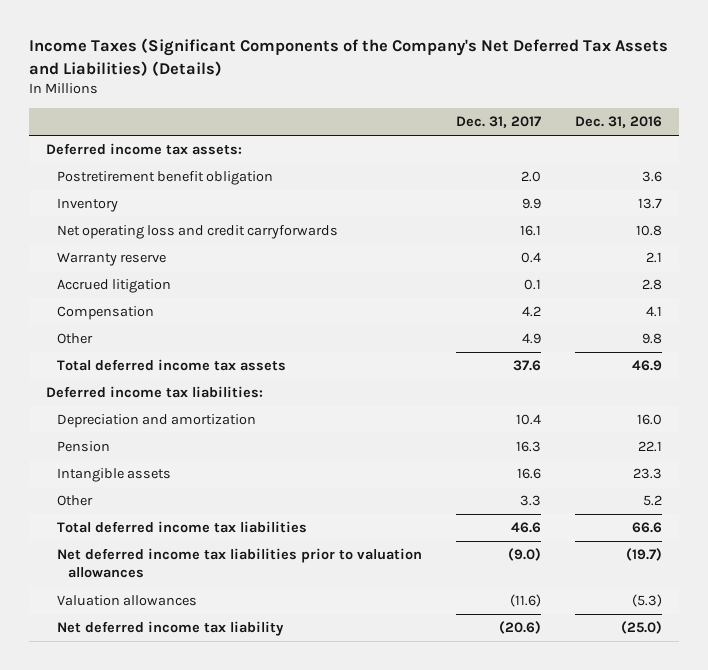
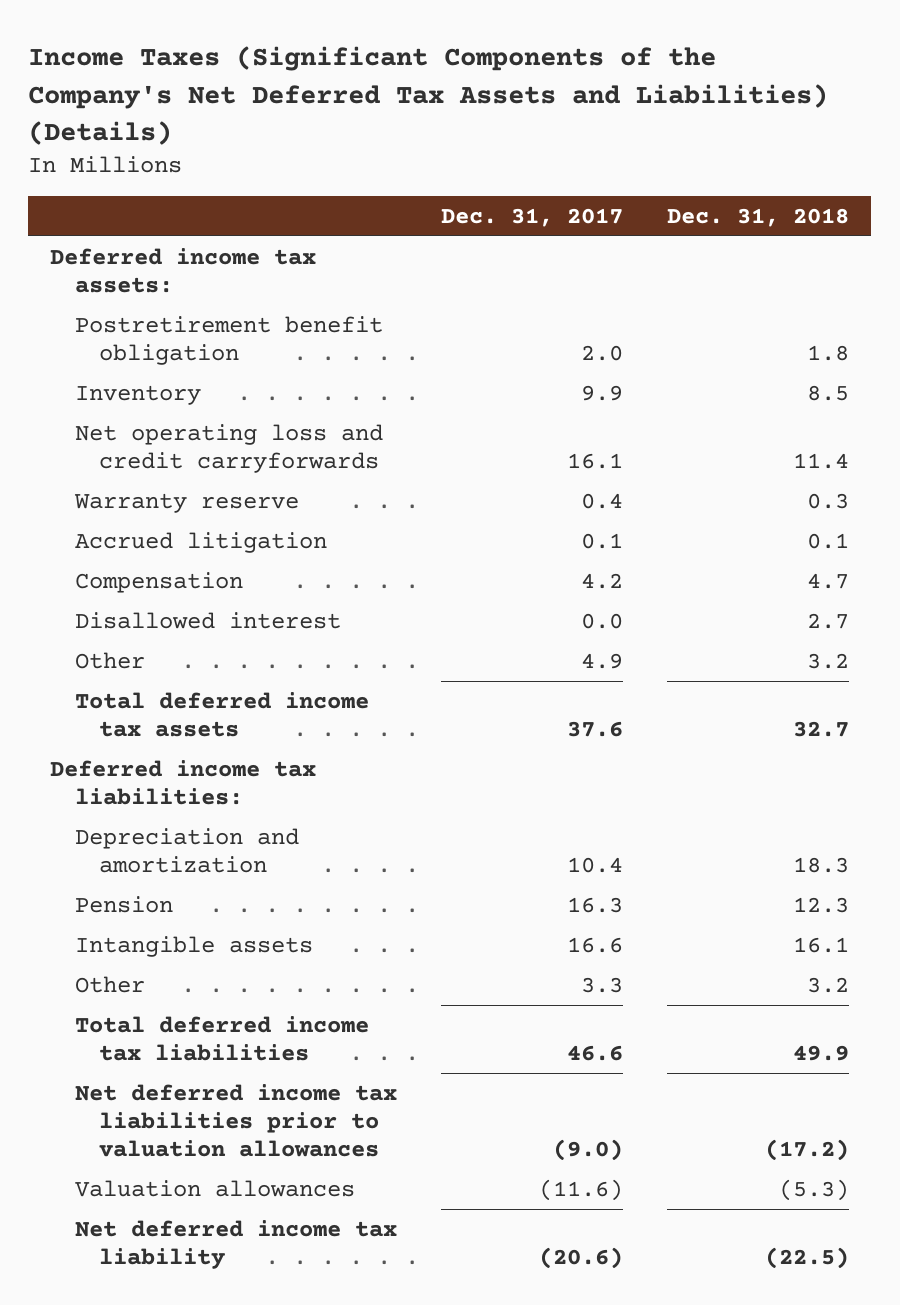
- | Dec. 31, 2017 | Dec. 31, 2016
+ | Dec. 31, 2017 | Dec. 31, 2018
+ Disallowed interest | 0.0 | 2.7

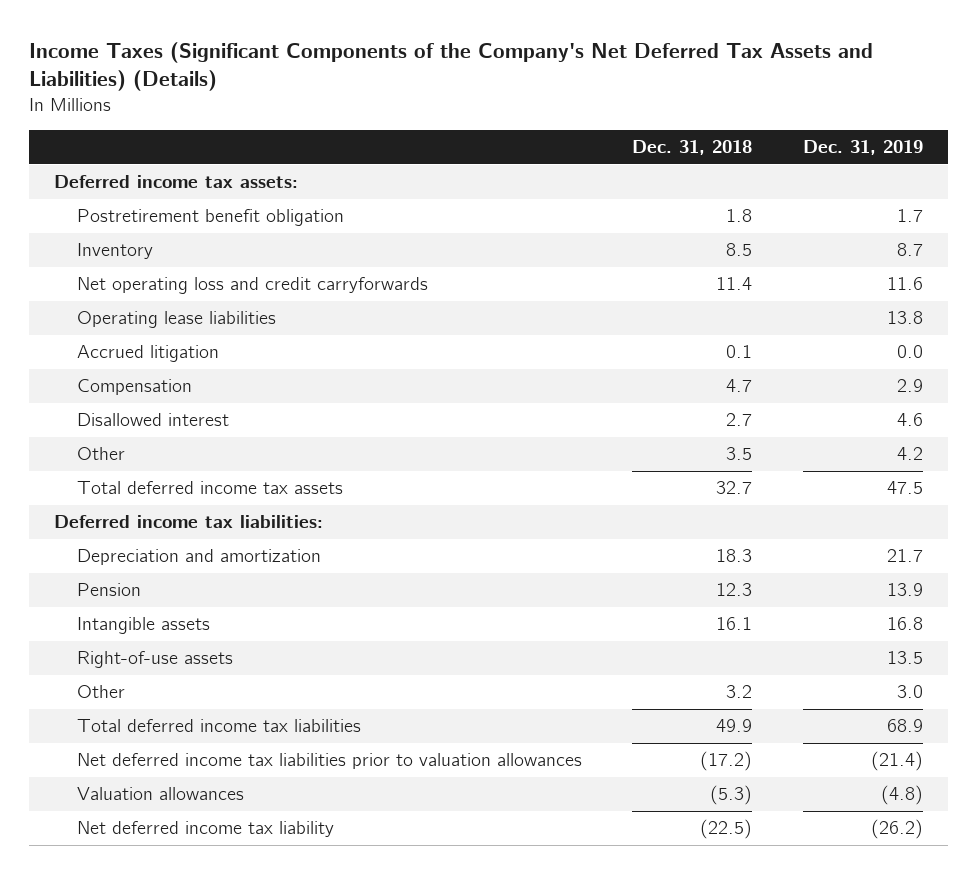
- | Dec. 31, 2017 | Dec. 31, 2018
+ | Dec. 31, 2018 | Dec. 31, 2019
- Warranty reserve | 0.4 | 0.3
+ Operating lease liabilities | | 13.8
- Other | 4.9 | 3.2
+ Other | 3.5 | 4.2
+ Right-of-use assets | | 13.5

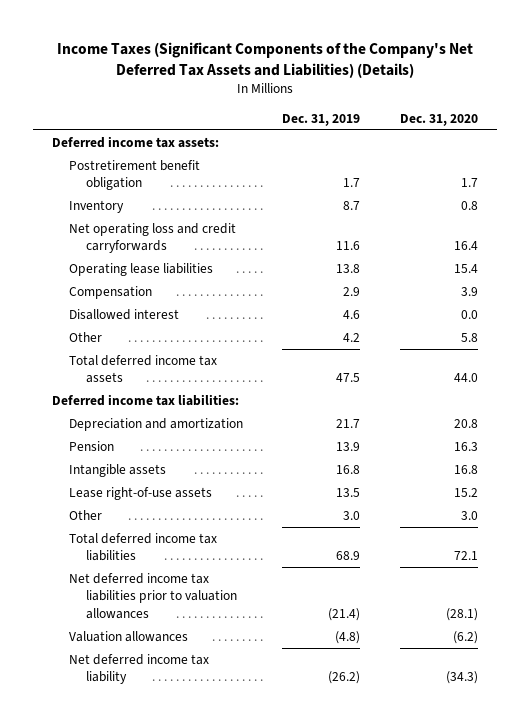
- | Dec. 31, 2018 | Dec. 31, 2019
+ | Dec. 31, 2019 | Dec. 31, 2020
- Accrued litigation | 0.1 | 0.0
- Right-of-use assets | | 13.5
+ Lease right-of-use assets | 13.5 | 15.2

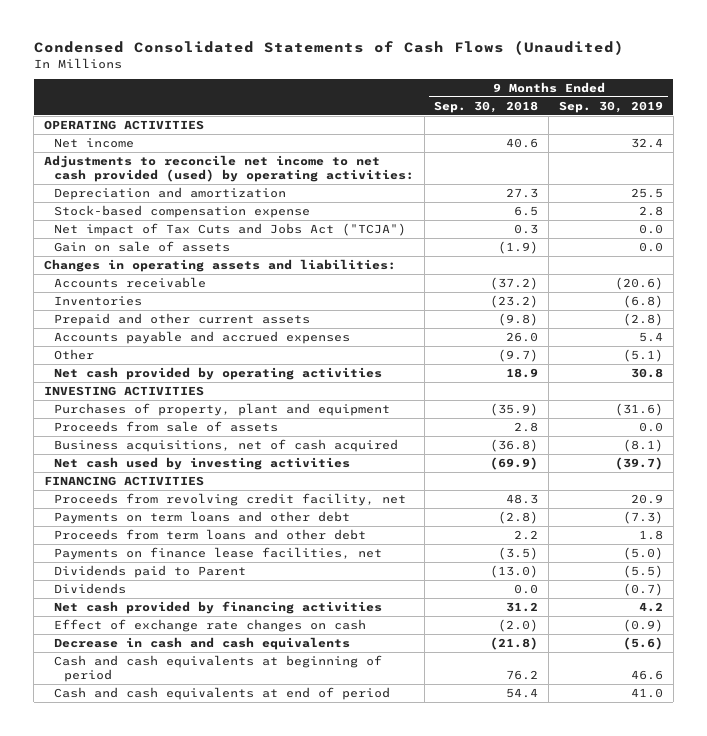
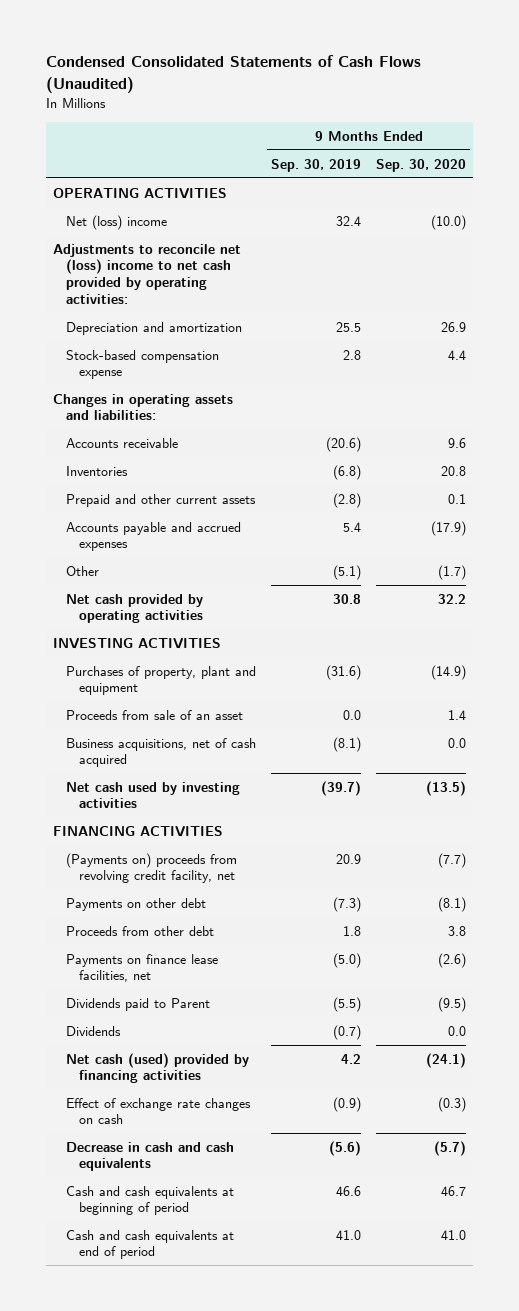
- | 9 Months Ended Sep. 30, 2018 | 9 Months Ended Sep. 30, 2019
+ | 9 Months Ended Sep. 30, 2019 | 9 Months Ended Sep. 30, 2020
- Net income | 40.6 | 32.4
- Adjustments to reconcile net income to net cash provided (used) by operating activities:
+ Net (loss) income | 32.4 | (10.0)
+ Adjustments to reconcile net (loss) income to net cash provided by operating activities:
- Net impact of Tax Cuts and Jobs Act ("TCJA") | 0.3 | 0.0
- Gain on sale of assets | (1.9) | 0.0
- Proceeds from sale of assets | 2.8 | 0.0
+ Proceeds from sale of an asset | 0.0 | 1.4
- Proceeds from revolving credit facility, net | 48.3 | 20.9
- Payments on term loans and other debt | (2.8) | (7.3)
- Proceeds from term loans and other debt | 2.2 | 1.8
+ (Payments on) proceeds from revolving credit facility, net | 20.9 | (7.7)
+ Payments on other debt | (7.3) | (8.1)
+ Proceeds from other debt | 1.8 | 3.8
- Net cash provided by financing activities | 31.2 | 4.2
+ Net cash (used) provided by financing activities | 4.2 | (24.1)

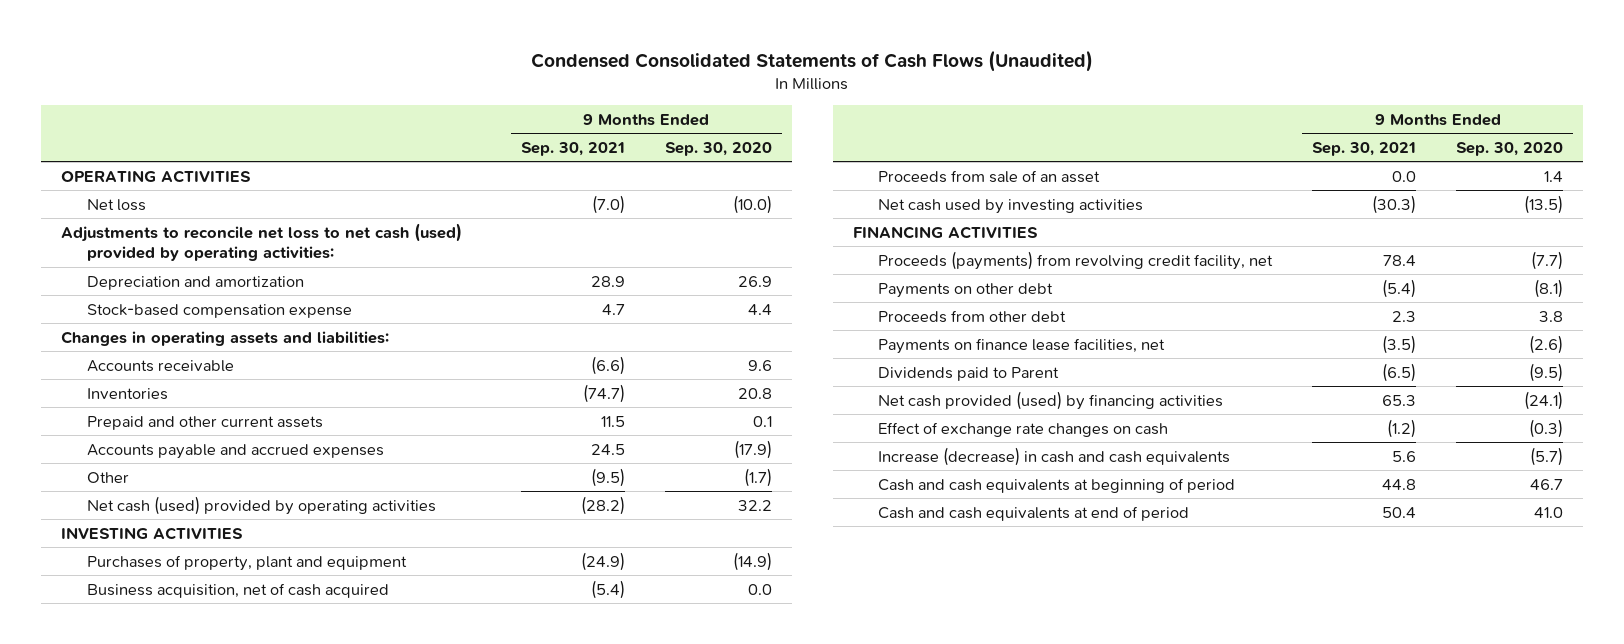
- | 9 Months Ended Sep. 30, 2019 | 9 Months Ended Sep. 30, 2020
+ | 9 Months Ended Sep. 30, 2021 | 9 Months Ended Sep. 30, 2020
- Net (loss) income | 32.4 | (10.0)
- Adjustments to reconcile net (loss) income to net cash provided by operating activities:
+ Net loss | (7.0) | (10.0)
+ Adjustments to reconcile net loss to net cash (used) provided by operating activities:
- Net cash provided by operating activities | 30.8 | 32.2
+ Net cash (used) provided by operating activities | (28.2) | 32.2
+ Business acquisition, net of cash acquired | (5.4) | 0.0
- Business acquisitions, net of cash acquired | (8.1) | 0.0
- (Payments on) proceeds from revolving credit facility, net | 20.9 | (7.7)
+ Proceeds (payments) from revolving credit facility, net | 78.4 | (7.7)
- Dividends | (0.7) | 0.0
- Net cash (used) provided by financing activities | 4.2 | (24.1)
+ Net cash provided (used) by financing activities | 65.3 | (24.1)
- Decrease in cash and cash equivalents | (5.6) | (5.7)
+ Increase (decrease) in cash and cash equivalents | 5.6 | (5.7)

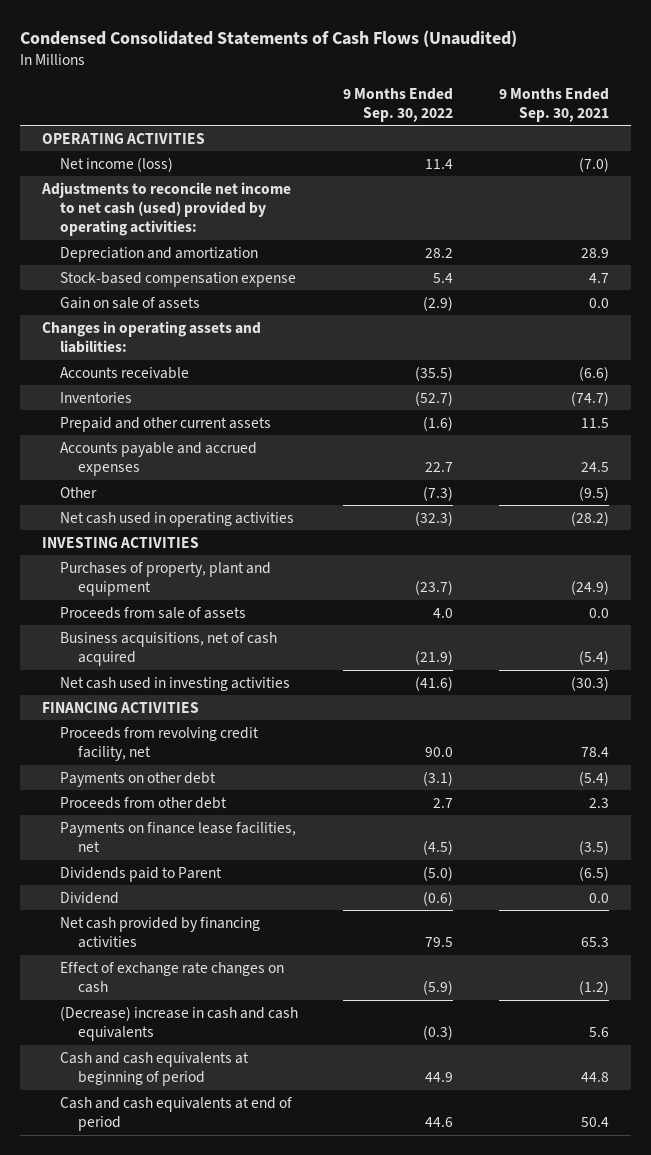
- | 9 Months Ended Sep. 30, 2021 | 9 Months Ended Sep. 30, 2020
+ | 9 Months Ended Sep. 30, 2022 | 9 Months Ended Sep. 30, 2021
- Net loss | (7.0) | (10.0)
- Adjustments to reconcile net loss to net cash (used) provided by operating activities:
+ Net income (loss) | 11.4 | (7.0)
+ Adjustments to reconcile net income to net cash (used) provided by operating activities:
+ Gain on sale of assets | (2.9) | 0.0
- Net cash (used) provided by operating activities | (28.2) | 32.2
+ Net cash used in operating activities | (32.3) | (28.2)
- Business acquisition, net of cash acquired | (5.4) | 0.0
- Proceeds from sale of an asset | 0.0 | 1.4
- Net cash used by investing activities | (30.3) | (13.5)
+ Proceeds from sale of assets | 4.0 | 0.0
+ Business acquisitions, net of cash acquired | (21.9) | (5.4)
+ Net cash used in investing activities | (41.6) | (30.3)
- Proceeds (payments) from revolving credit facility, net | 78.4 | (7.7)
+ Proceeds from revolving credit facility, net | 90.0 | 78.4
- Net cash provided (used) by financing activities | 65.3 | (24.1)
+ Dividend | (0.6) | 0.0
+ Net cash provided by financing activities | 79.5 | 65.3
- Increase (decrease) in cash and cash equivalents | 5.6 | (5.7)
+ (Decrease) increase in cash and cash equivalents | (0.3) | 5.6

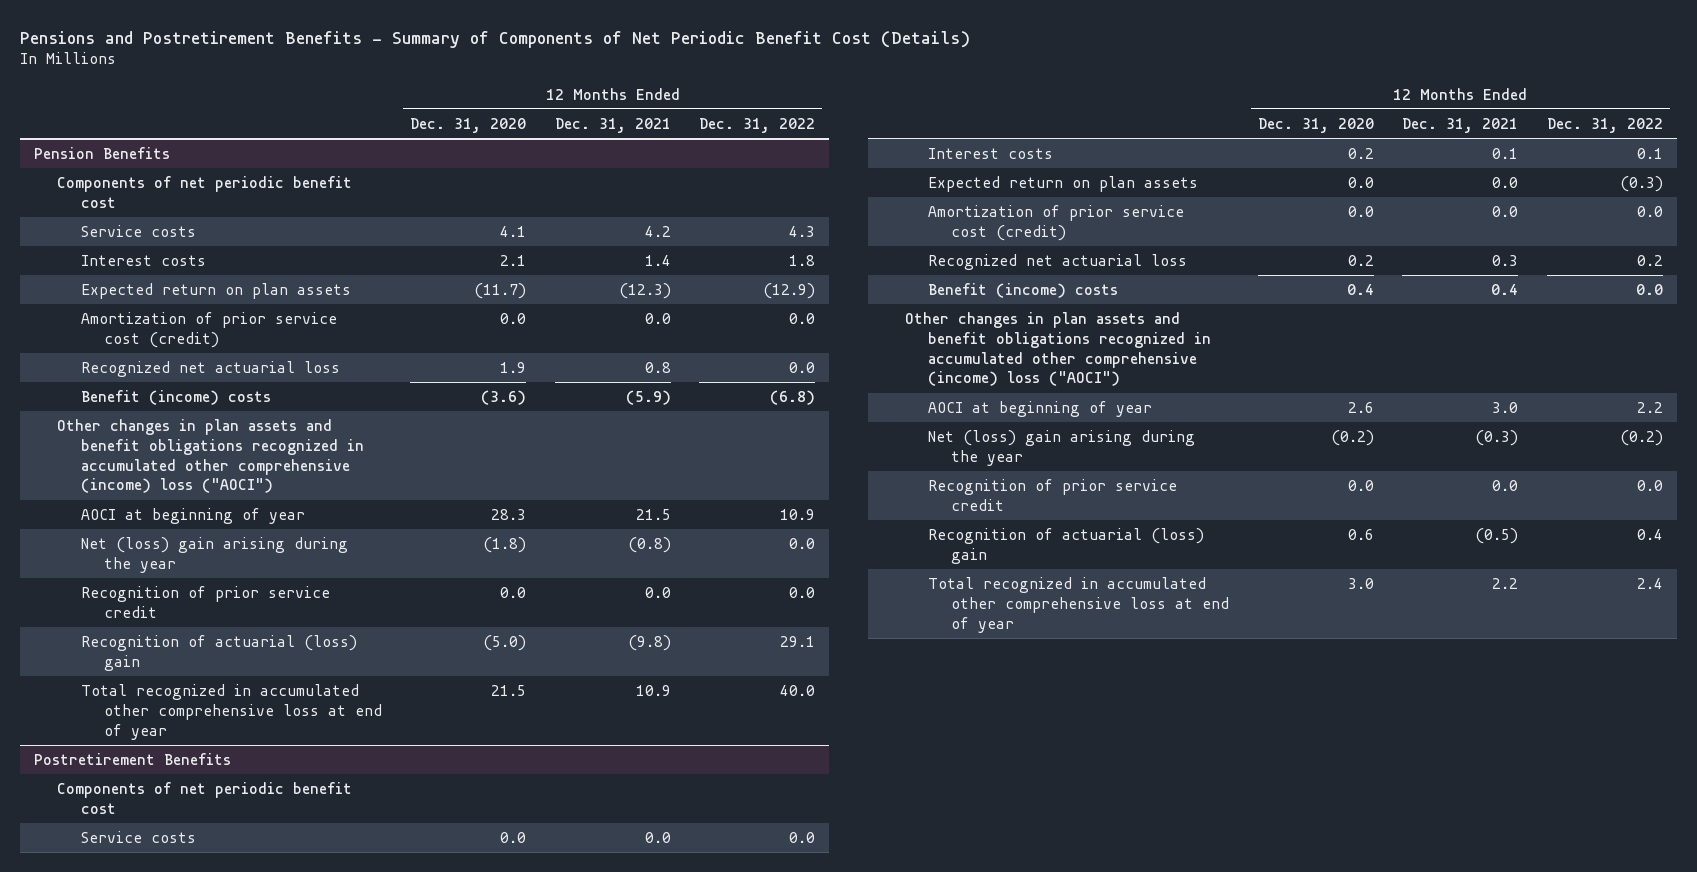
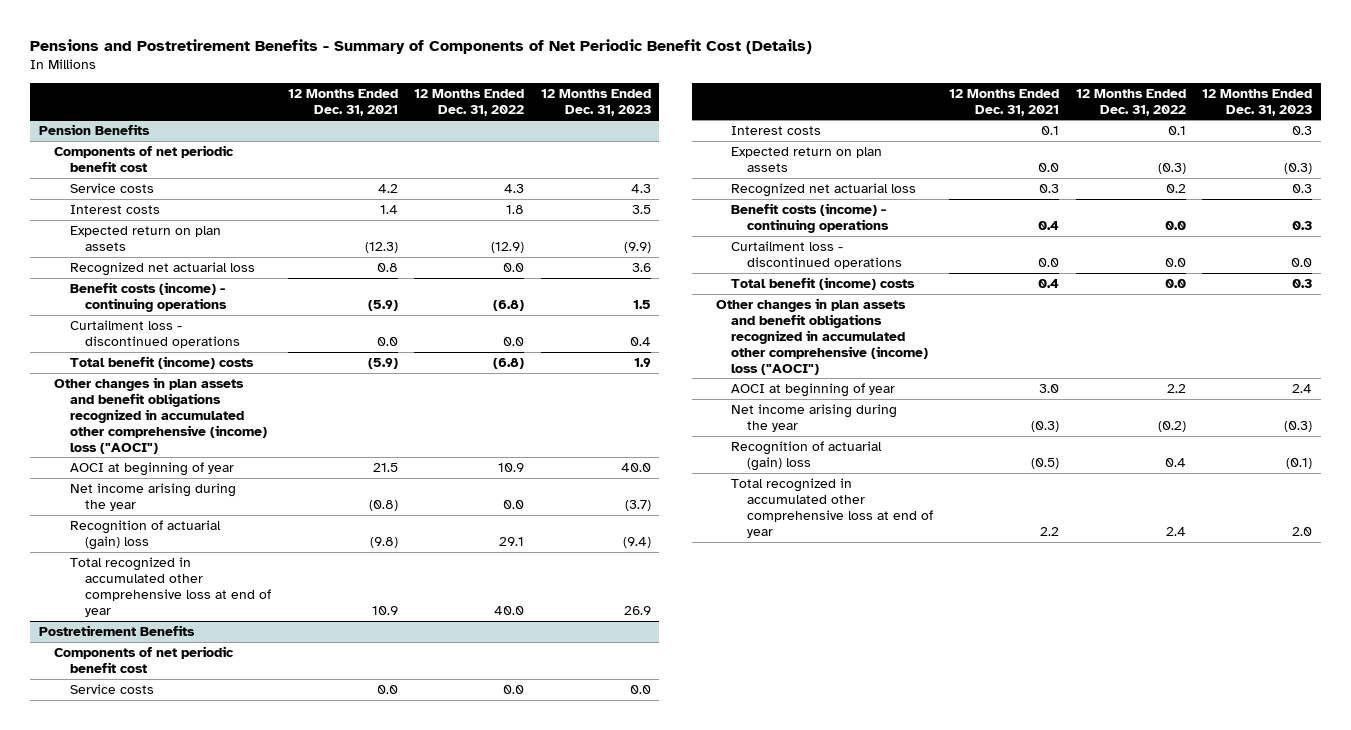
- | 12 Months Ended Dec. 31, 2020 | 12 Months Ended Dec. 31, 2021 | 12 Months Ended Dec. 31, 2022
+ | 12 Months Ended Dec. 31, 2021 | 12 Months Ended Dec. 31, 2022 | 12 Months Ended Dec. 31, 2023
@ Pension Benefits
- Amortization of prior service cost (credit) | 0.0 | 0.0 | 0.0
- Benefit (income) costs | (3.6) | (5.9) | (6.8)
+ Benefit costs (income) - continuing operations | (5.9) | (6.8) | 1.5
+ Curtailment loss - discontinued operations | 0.0 | 0.0 | 0.4
+ Total benefit (income) costs | (5.9) | (6.8) | 1.9
- Net (loss) gain arising during the year | (1.8) | (0.8) | 0.0
- Recognition of prior service credit | 0.0 | 0.0 | 0.0
- Recognition of actuarial (loss) gain | (5.0) | (9.8) | 29.1
+ Net income arising during the year | (0.8) | 0.0 | (3.7)
+ Recognition of actuarial (gain) loss | (9.8) | 29.1 | (9.4)
@ Postretirement Benefits
- Amortization of prior service cost (credit) | 0.0 | 0.0 | 0.0
- Benefit (income) costs | 0.4 | 0.4 | 0.0
+ Benefit costs (income) - continuing operations | 0.4 | 0.0 | 0.3
+ Curtailment loss - discontinued operations | 0.0 | 0.0 | 0.0
+ Total benefit (income) costs | 0.4 | 0.0 | 0.3
- Net (loss) gain arising during the year | (0.2) | (0.3) | (0.2)
- Recognition of prior service credit | 0.0 | 0.0 | 0.0
- Recognition of actuarial (loss) gain | 0.6 | (0.5) | 0.4
+ Net income arising during the year | (0.3) | (0.2) | (0.3)
+ Recognition of actuarial (gain) loss | (0.5) | 0.4 | (0.1)

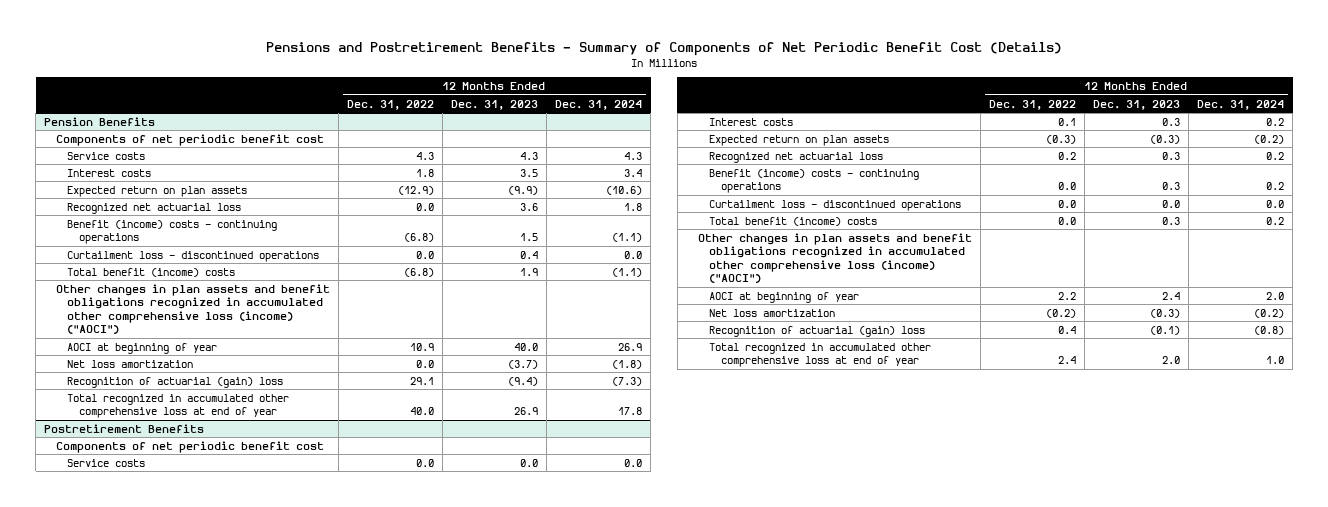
- | 12 Months Ended Dec. 31, 2021 | 12 Months Ended Dec. 31, 2022 | 12 Months Ended Dec. 31, 2023
+ | 12 Months Ended Dec. 31, 2022 | 12 Months Ended Dec. 31, 2023 | 12 Months Ended Dec. 31, 2024
@ Pension Benefits
- Benefit costs (income) - continuing operations | (5.9) | (6.8) | 1.5
+ Benefit (income) costs - continuing operations | (6.8) | 1.5 | (1.1)
- Other changes in plan assets and benefit obligations recognized in accumulated other comprehensive (income) loss ("AOCI")
+ Other changes in plan assets and benefit obligations recognized in accumulated other comprehensive loss (income) ("AOCI")
- Net income arising during the year | (0.8) | 0.0 | (3.7)
+ Net loss amortization | 0.0 | (3.7) | (1.8)
@ Postretirement Benefits
- Benefit costs (income) - continuing operations | 0.4 | 0.0 | 0.3
+ Benefit (income) costs - continuing operations | 0.0 | 0.3 | 0.2
- Other changes in plan assets and benefit obligations recognized in accumulated other comprehensive (income) loss ("AOCI")
+ Other changes in plan assets and benefit obligations recognized in accumulated other comprehensive loss (income) ("AOCI")
- Net income arising during the year | (0.3) | (0.2) | (0.3)
+ Net loss amortization | (0.2) | (0.3) | (0.2)

